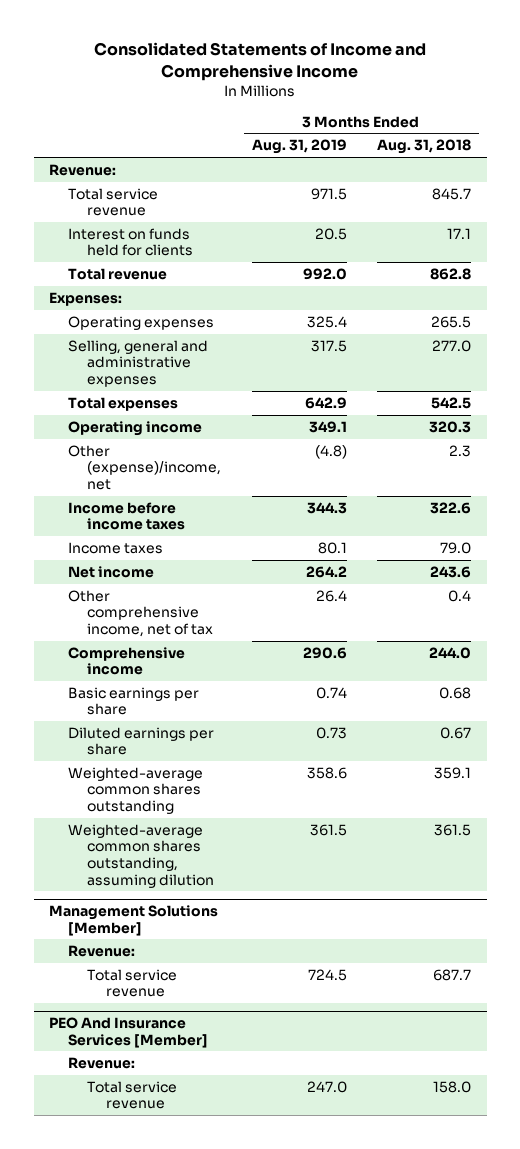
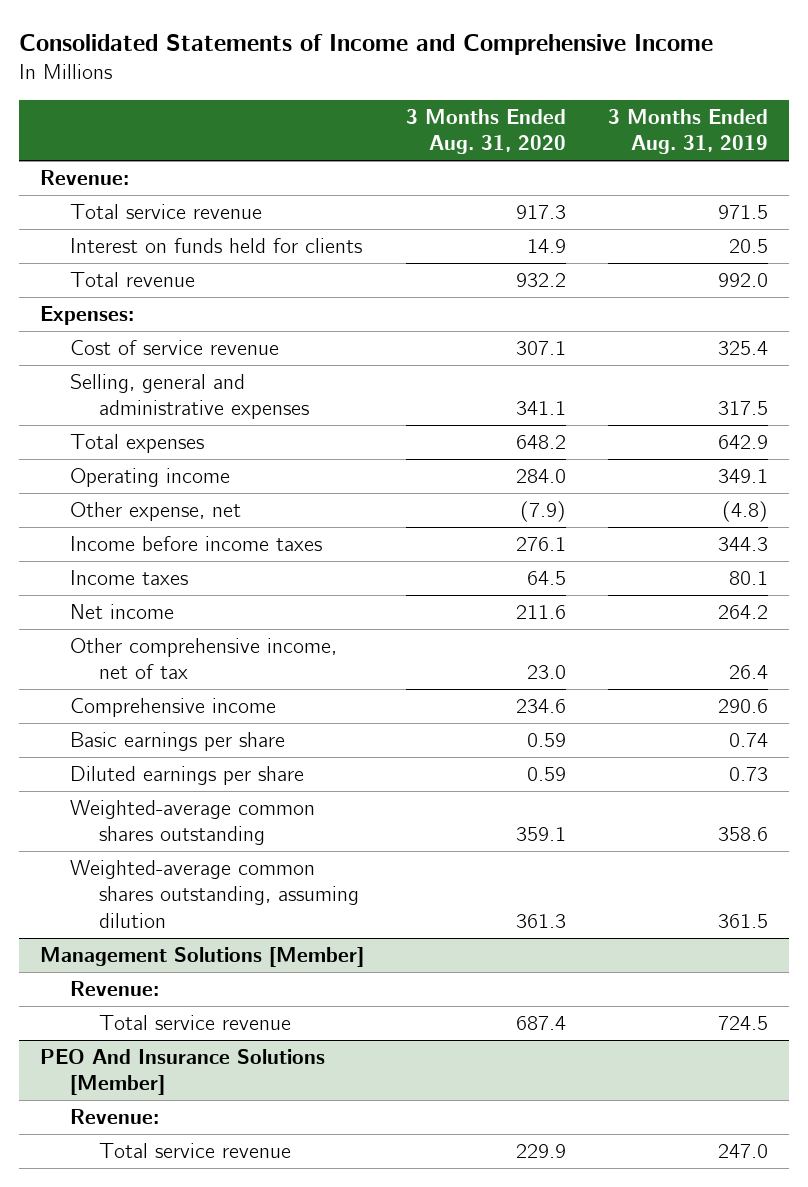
- | 3 Months Ended Aug. 31, 2019 | 3 Months Ended Aug. 31, 2018
+ | 3 Months Ended Aug. 31, 2020 | 3 Months Ended Aug. 31, 2019
- Operating expenses | 325.4 | 265.5
+ Cost of service revenue | 307.1 | 325.4
- Other (expense)/income, net | (4.8) | 2.3
+ Other expense, net | (7.9) | (4.8)
- PEO And Insurance Services [Member]
+ PEO And Insurance Solutions [Member]

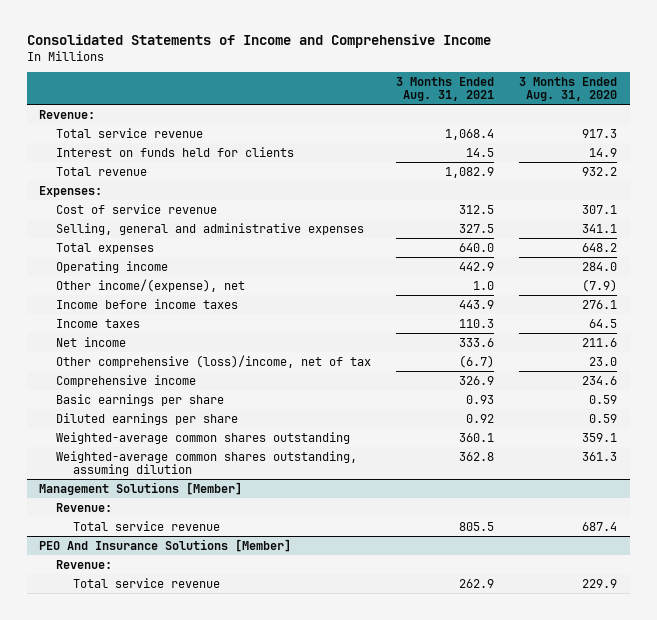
- | 3 Months Ended Aug. 31, 2020 | 3 Months Ended Aug. 31, 2019
+ | 3 Months Ended Aug. 31, 2021 | 3 Months Ended Aug. 31, 2020
- Other expense, net | (7.9) | (4.8)
+ Other income/(expense), net | 1.0 | (7.9)
- Other comprehensive income, net of tax | 23.0 | 26.4
+ Other comprehensive (loss)/income, net of tax | (6.7) | 23.0

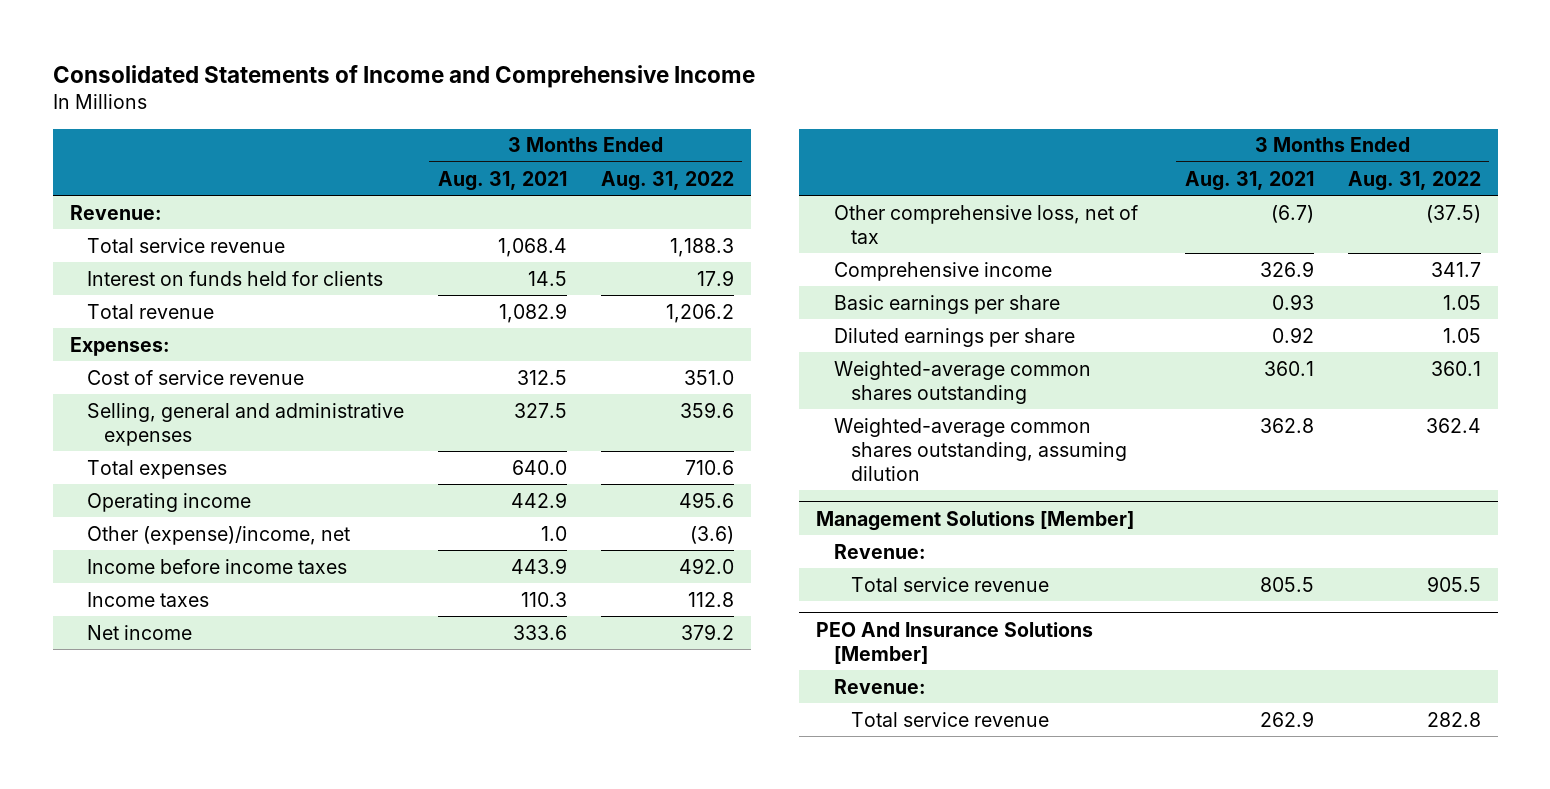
- | 3 Months Ended Aug. 31, 2021 | 3 Months Ended Aug. 31, 2020
+ | 3 Months Ended Aug. 31, 2021 | 3 Months Ended Aug. 31, 2022
- Other income/(expense), net | 1.0 | (7.9)
+ Other (expense)/income, net | 1.0 | (3.6)
- Other comprehensive (loss)/income, net of tax | (6.7) | 23.0
+ Other comprehensive loss, net of tax | (6.7) | (37.5)

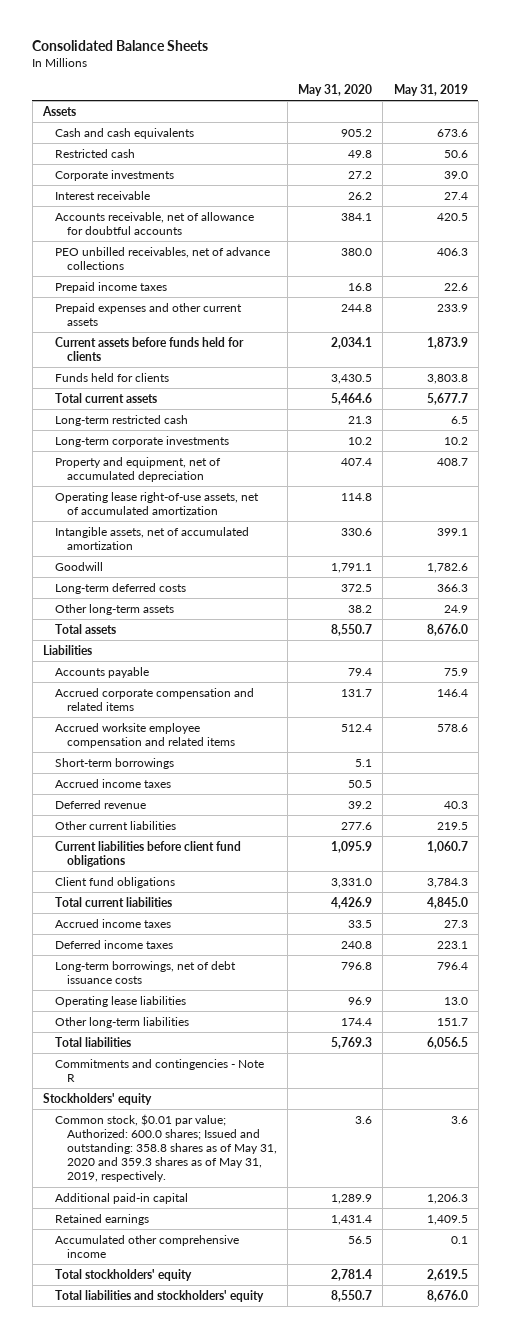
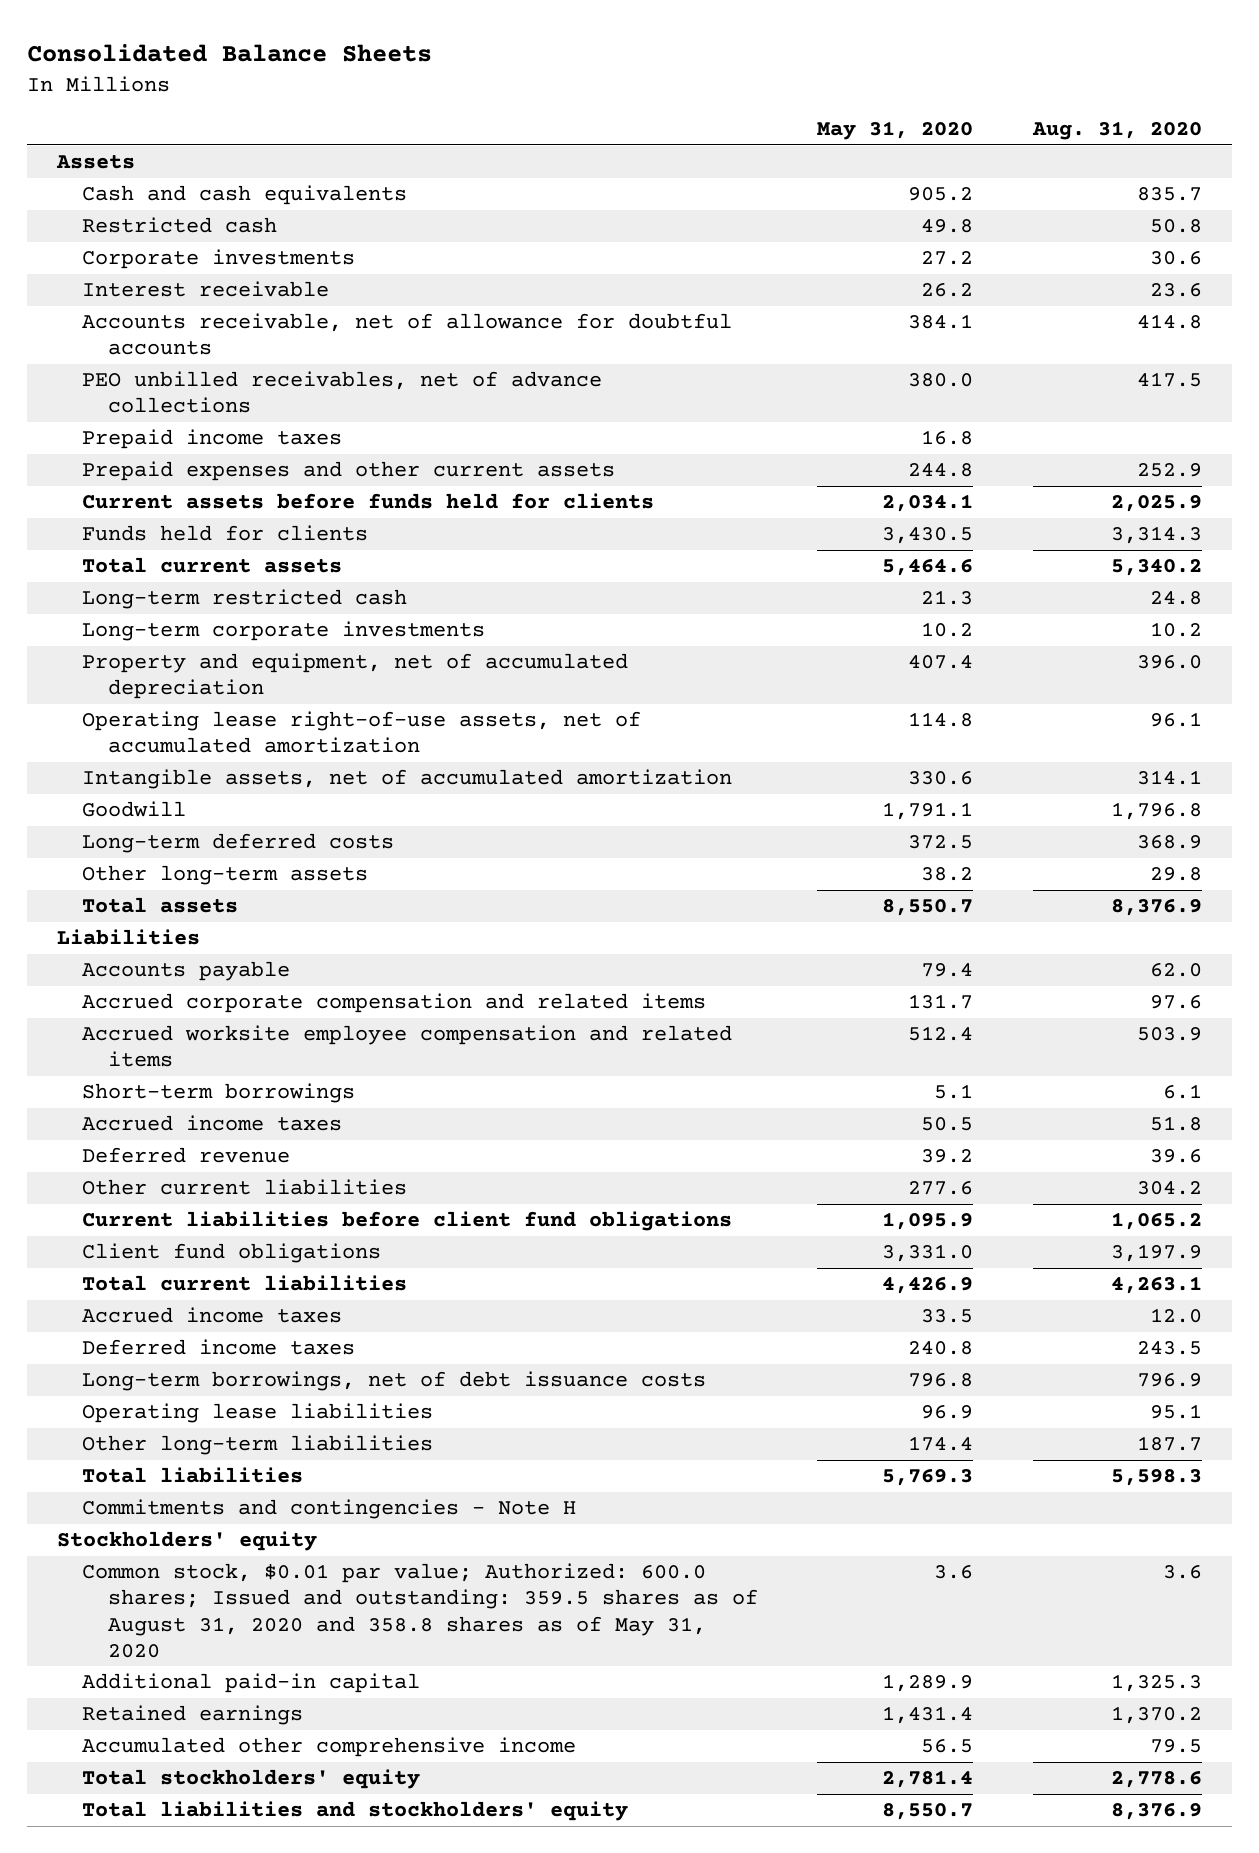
- | May 31, 2020 | May 31, 2019
+ | May 31, 2020 | Aug. 31, 2020
- Commitments and contingencies - Note R
+ Commitments and contingencies - Note H
- Common stock, $0.01 par value; Authorized: 600.0 shares; Issued and outstanding: 358.8 shares as of May 31, 2020 and 359.3 shares as of May 31, 2019, respectively. | 3.6 | 3.6
+ Common stock, $0.01 par value; Authorized: 600.0 shares; Issued and outstanding: 359.5 shares as of August 31, 2020 and 358.8 shares as of May 31, 2020 | 3.6 | 3.6

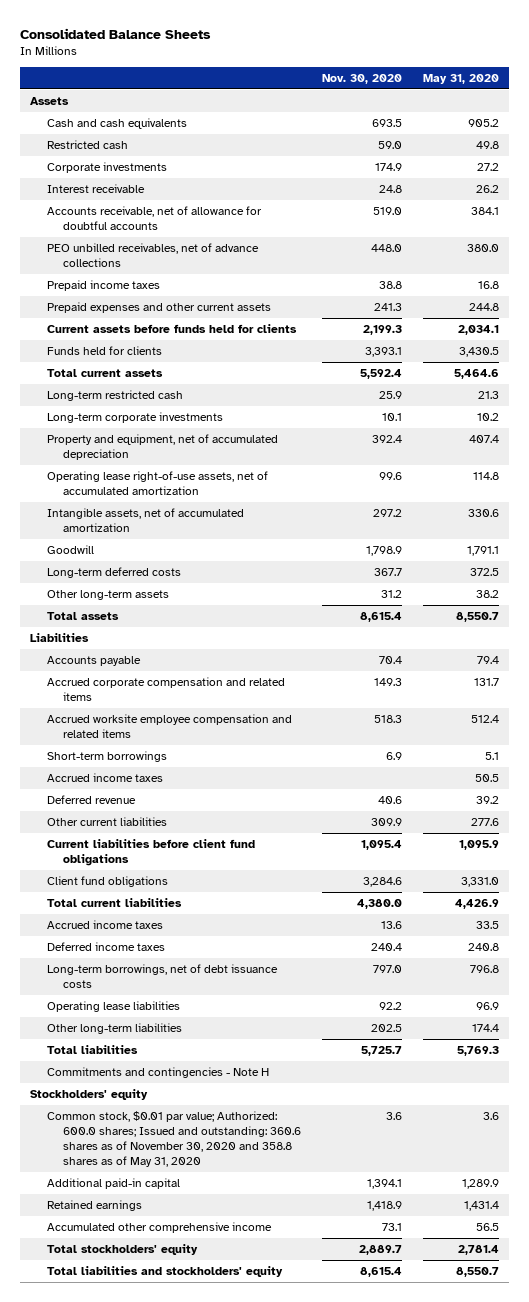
- | May 31, 2020 | Aug. 31, 2020
+ | Nov. 30, 2020 | May 31, 2020
- Common stock, $0.01 par value; Authorized: 600.0 shares; Issued and outstanding: 359.5 shares as of August 31, 2020 and 358.8 shares as of May 31, 2020 | 3.6 | 3.6
+ Common stock, $0.01 par value; Authorized: 600.0 shares; Issued and outstanding: 360.6 shares as of November 30, 2020 and 358.8 shares as of May 31, 2020 | 3.6 | 3.6

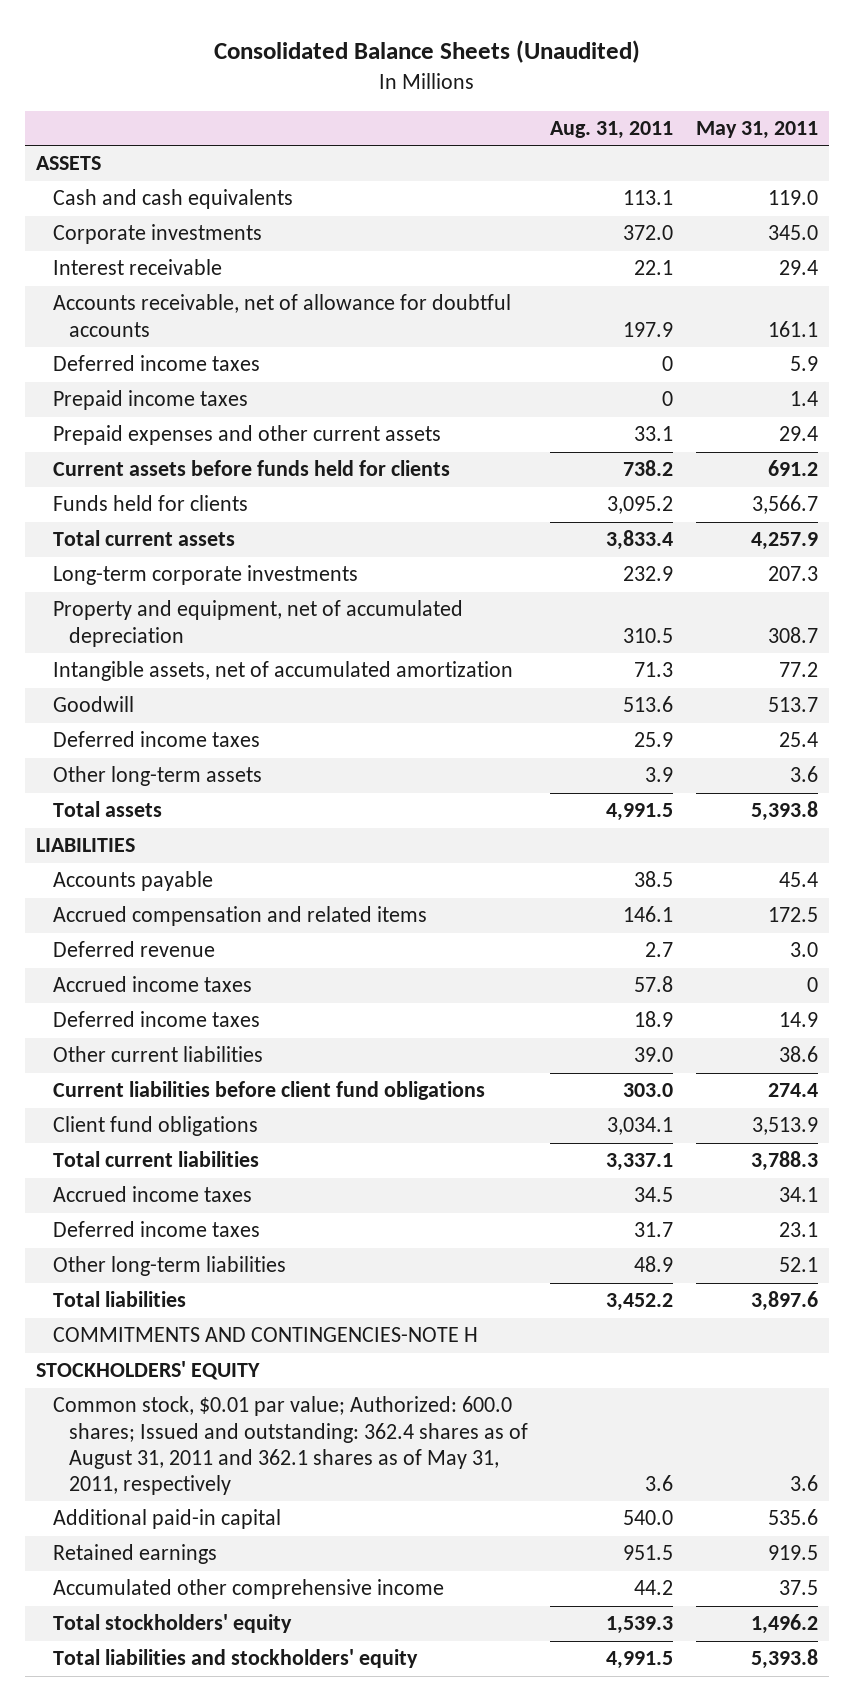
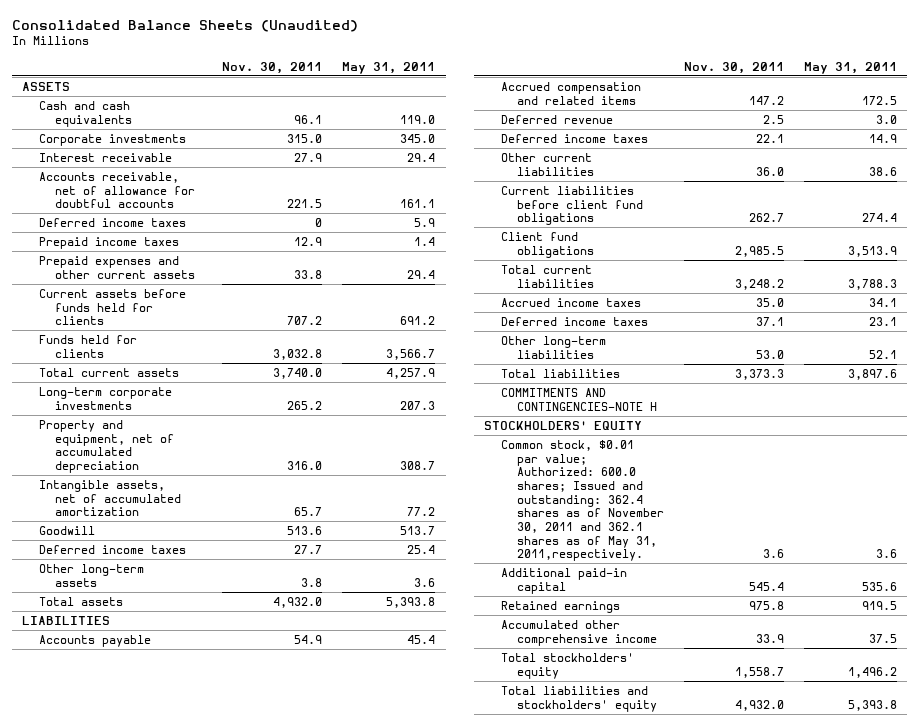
- | Aug. 31, 2011 | May 31, 2011
+ | Nov. 30, 2011 | May 31, 2011
- Accrued income taxes | 57.8 | 0
- Common stock, $0.01 par value; Authorized: 600.0 shares; Issued and outstanding: 362.4 shares as of August 31, 2011 and 362.1 shares as of May 31, 2011, respectively | 3.6 | 3.6
+ Common stock, $0.01 par value; Authorized: 600.0 shares; Issued and outstanding: 362.4 shares as of November 30, 2011 and 362.1 shares as of May 31, 2011,respectively. | 3.6 | 3.6

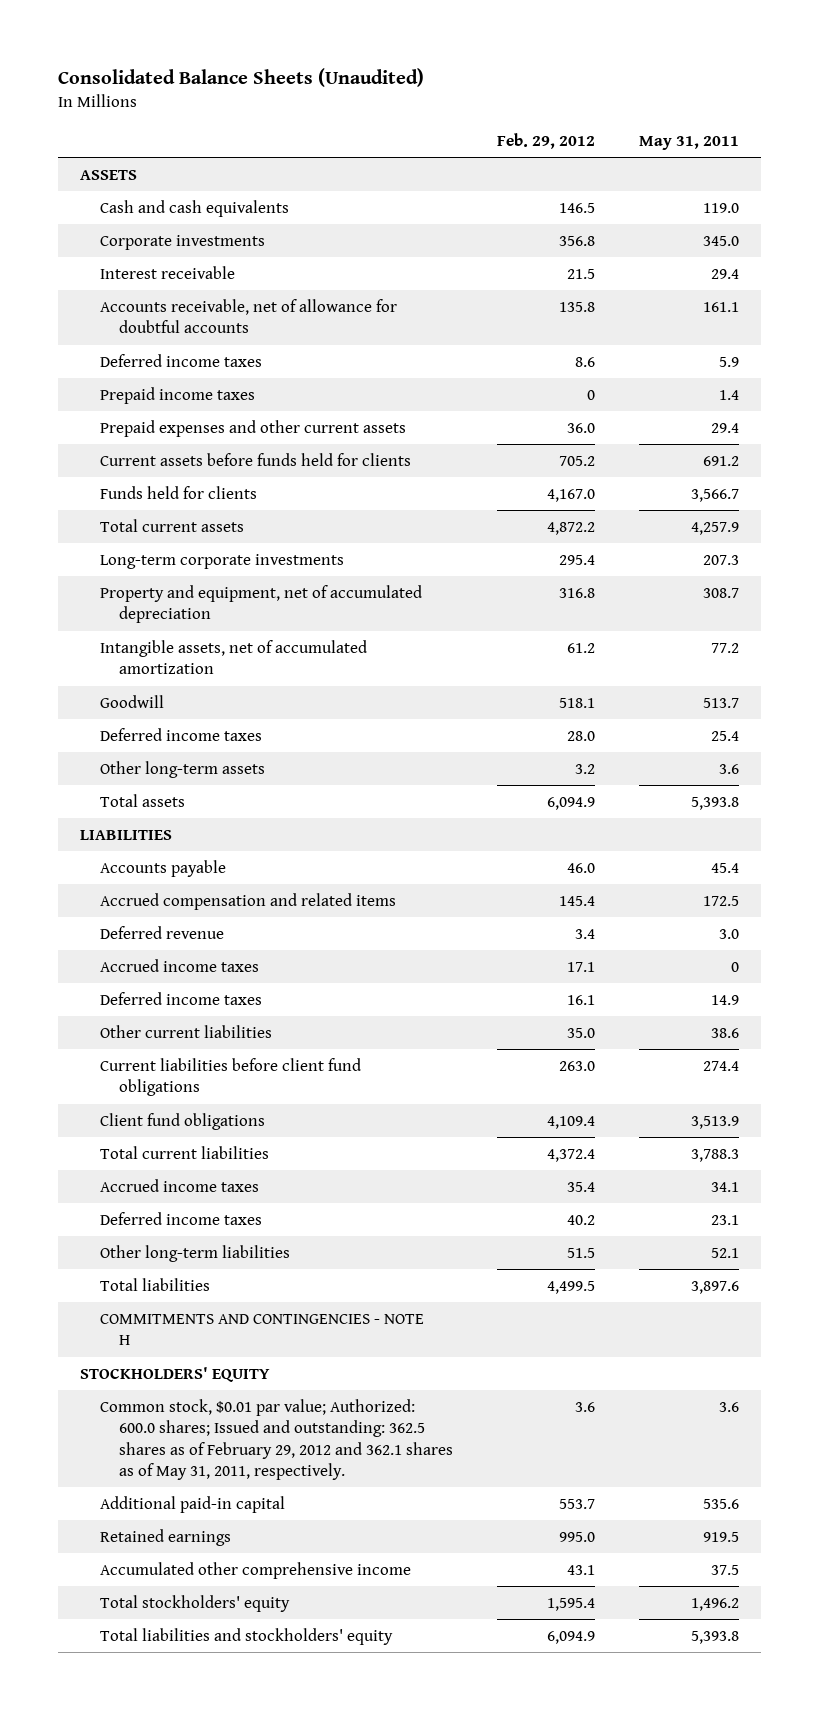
- | Nov. 30, 2011 | May 31, 2011
+ | Feb. 29, 2012 | May 31, 2011
+ Accrued income taxes | 17.1 | 0
- COMMITMENTS AND CONTINGENCIES-NOTE H
+ COMMITMENTS AND CONTINGENCIES - NOTE H
- Common stock, $0.01 par value; Authorized: 600.0 shares; Issued and outstanding: 362.4 shares as of November 30, 2011 and 362.1 shares as of May 31, 2011,respectively. | 3.6 | 3.6
+ Common stock, $0.01 par value; Authorized: 600.0 shares; Issued and outstanding: 362.5 shares as of February 29, 2012 and 362.1 shares as of May 31, 2011, respectively. | 3.6 | 3.6

